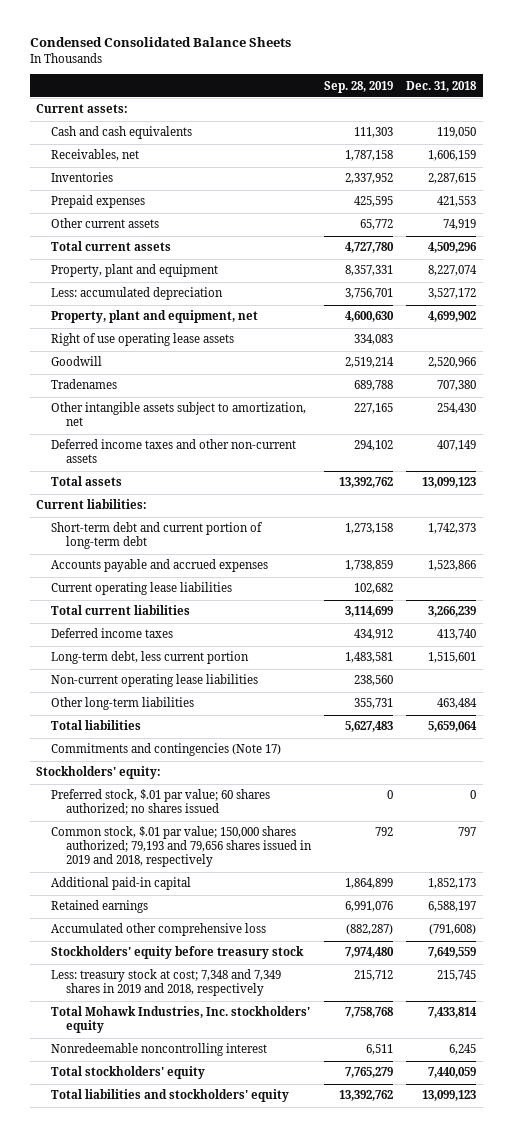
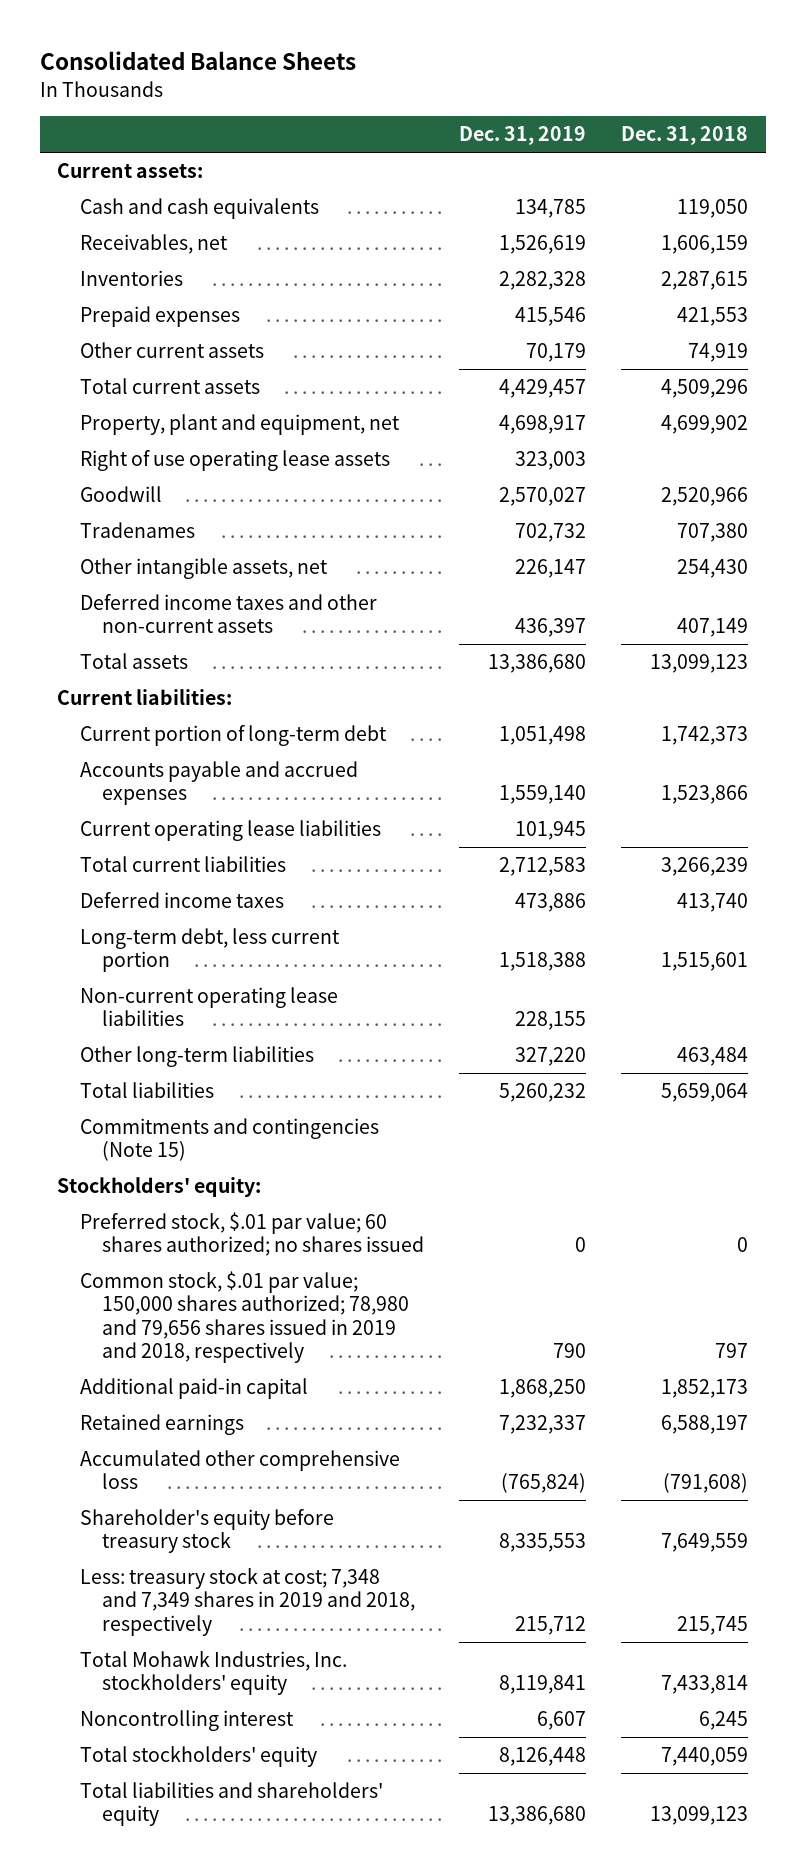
- Condensed Consolidated Balance Sheets
+ Consolidated Balance Sheets
- | Sep. 28, 2019 | Dec. 31, 2018
+ | Dec. 31, 2019 | Dec. 31, 2018
- Property, plant and equipment | 8,357,331 | 8,227,074
- Less: accumulated depreciation | 3,756,701 | 3,527,172
- Other intangible assets subject to amortization, net | 227,165 | 254,430
+ Other intangible assets, net | 226,147 | 254,430
- Short-term debt and current portion of long-term debt | 1,273,158 | 1,742,373
+ Current portion of long-term debt | 1,051,498 | 1,742,373
- Commitments and contingencies (Note 17)
+ Commitments and contingencies (Note 15)
- Common stock, $.01 par value; 150,000 shares authorized; 79,193 and 79,656 shares issued in 2019 and 2018, respectively | 792 | 797
+ Common stock, $.01 par value; 150,000 shares authorized; 78,980 and 79,656 shares issued in 2019 and 2018, respectively | 790 | 797
- Stockholders' equity before treasury stock | 7,974,480 | 7,649,559
+ Shareholder's equity before treasury stock | 8,335,553 | 7,649,559
- Nonredeemable noncontrolling interest | 6,511 | 6,245
+ Noncontrolling interest | 6,607 | 6,245
- Total liabilities and stockholders' equity | 13,392,762 | 13,099,123
+ Total liabilities and shareholders' equity | 13,386,680 | 13,099,123

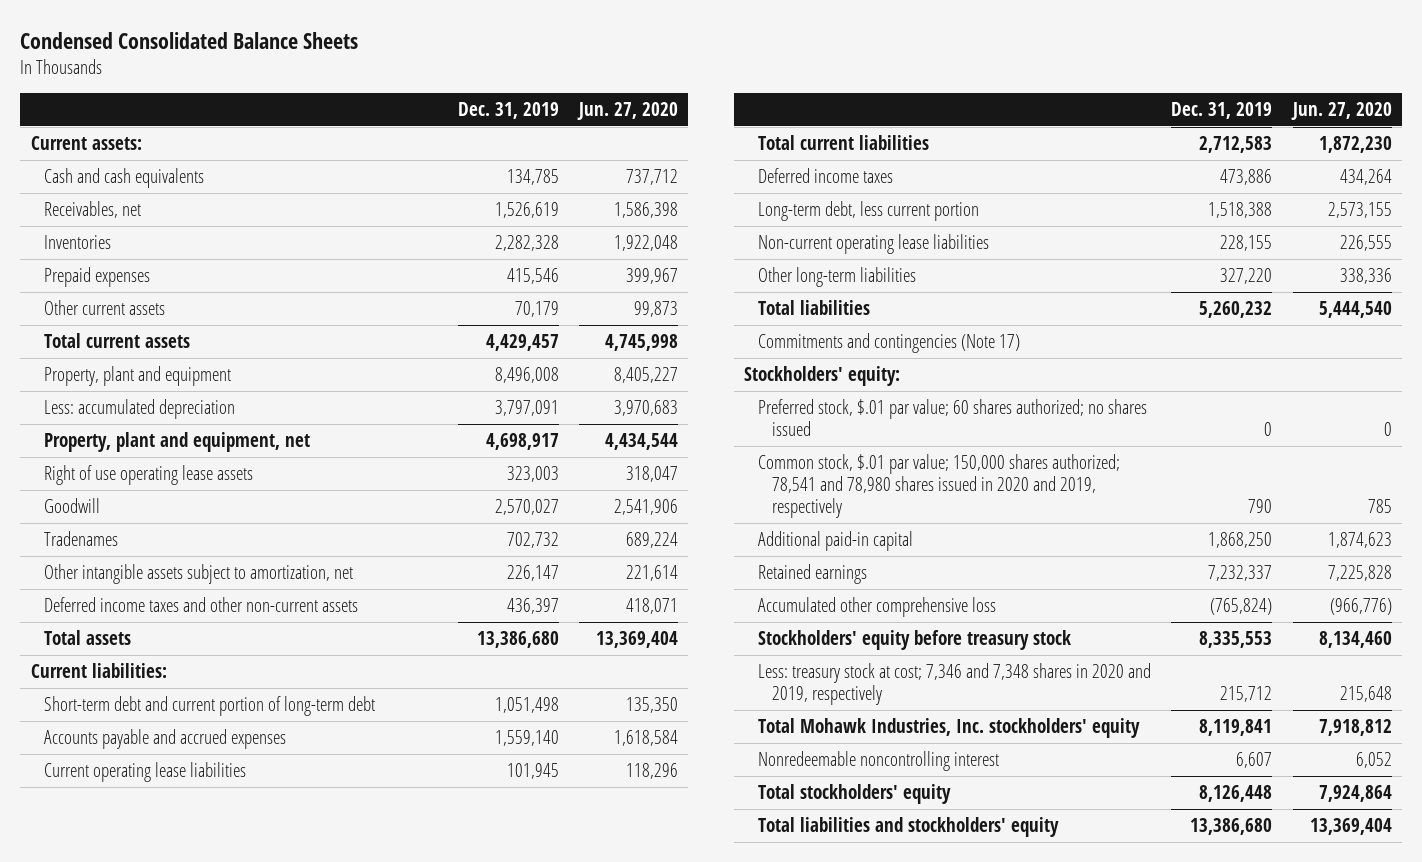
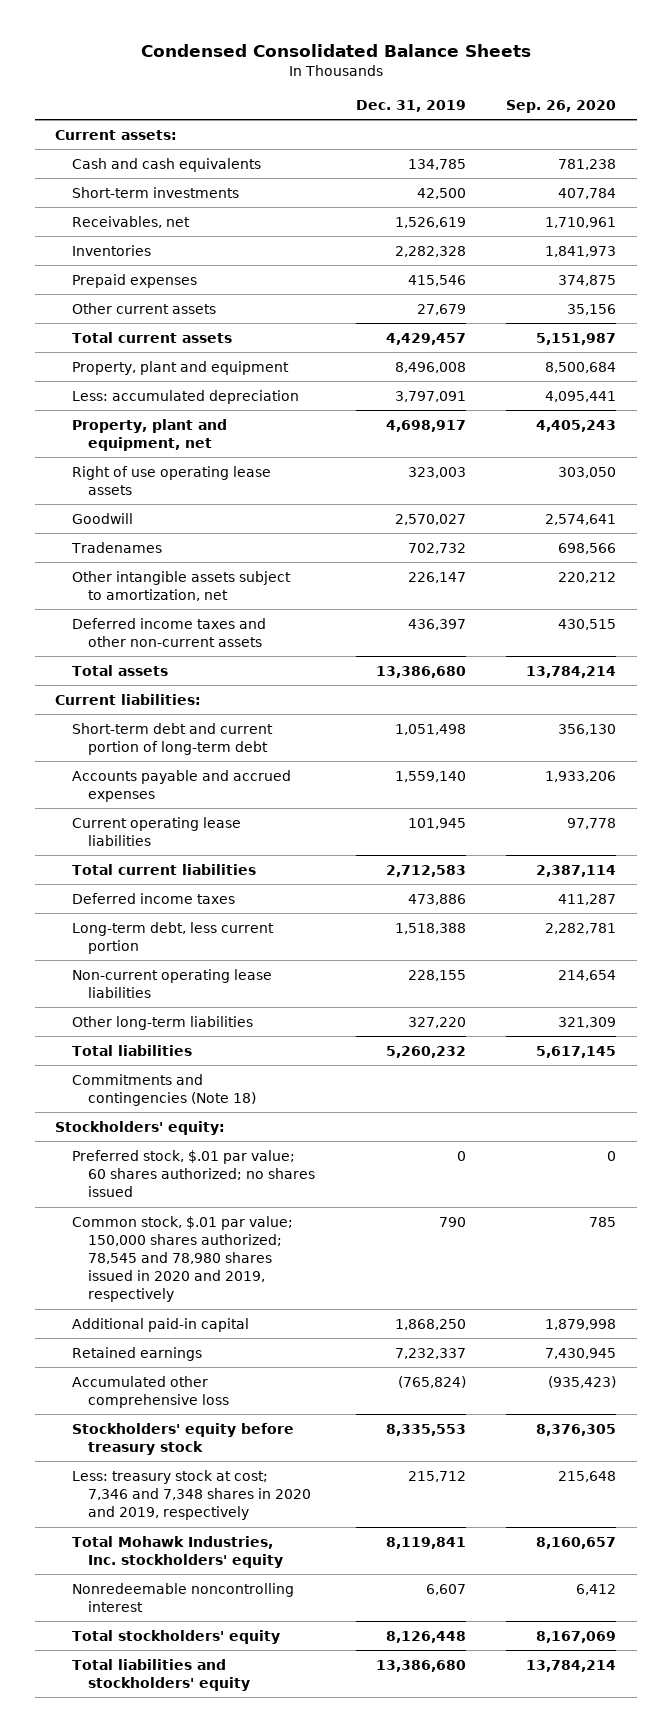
- | Dec. 31, 2019 | Jun. 27, 2020
+ | Dec. 31, 2019 | Sep. 26, 2020
+ Short-term investments | 42,500 | 407,784
- Other current assets | 70,179 | 99,873
+ Other current assets | 27,679 | 35,156
- Commitments and contingencies (Note 17)
+ Commitments and contingencies (Note 18)
- Common stock, $.01 par value; 150,000 shares authorized; 78,541 and 78,980 shares issued in 2020 and 2019, respectively | 790 | 785
+ Common stock, $.01 par value; 150,000 shares authorized; 78,545 and 78,980 shares issued in 2020 and 2019, respectively | 790 | 785

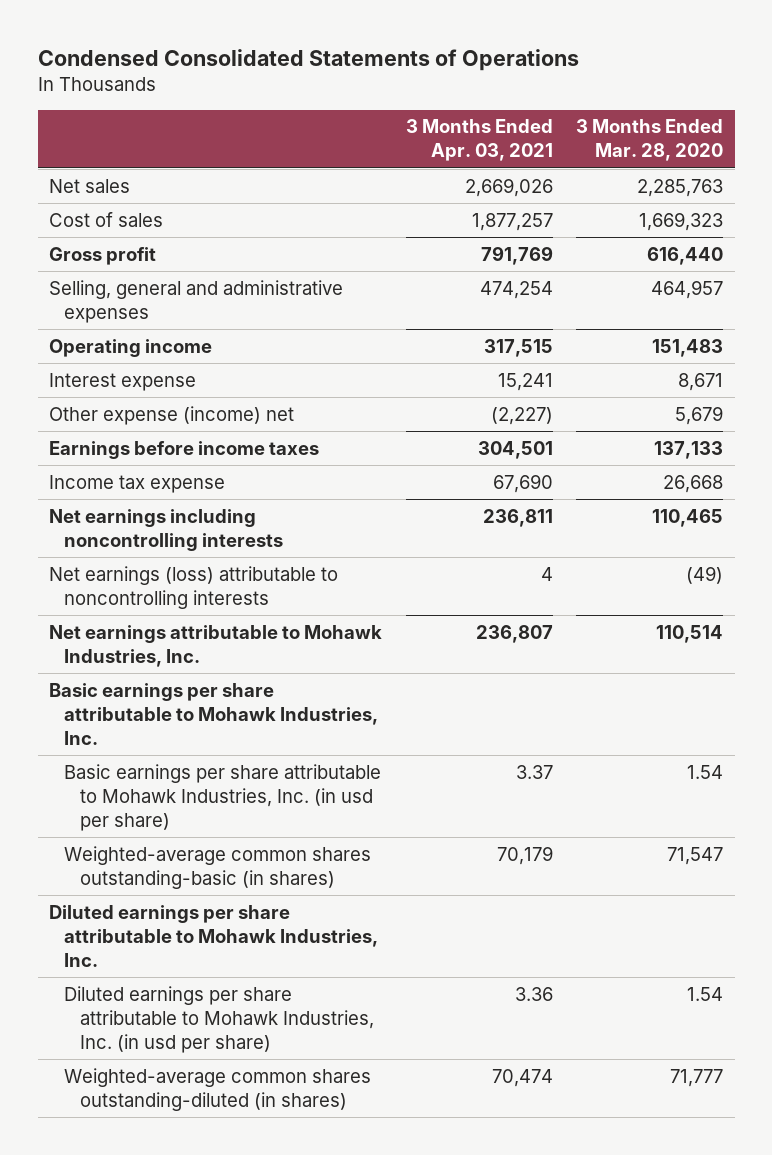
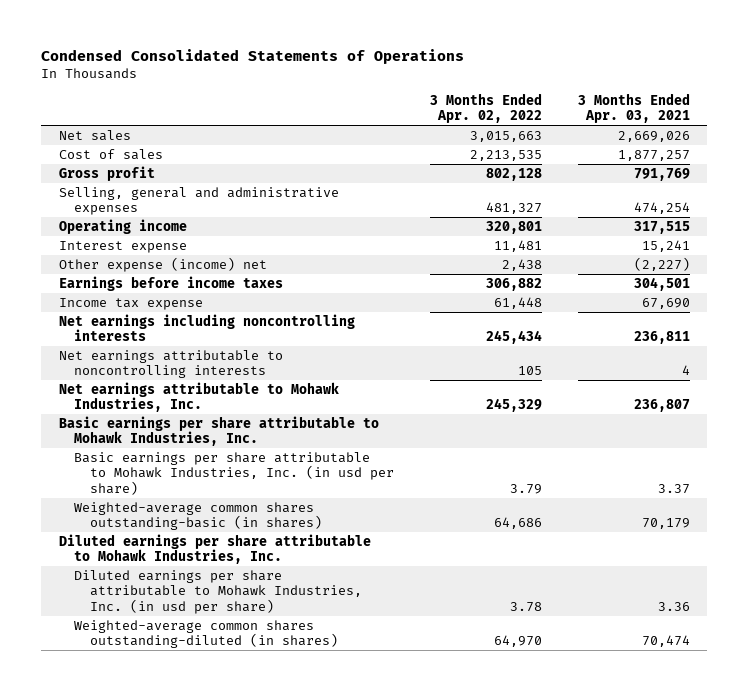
- | 3 Months Ended Apr. 03, 2021 | 3 Months Ended Mar. 28, 2020
+ | 3 Months Ended Apr. 02, 2022 | 3 Months Ended Apr. 03, 2021
- Net earnings (loss) attributable to noncontrolling interests | 4 | (49)
+ Net earnings attributable to noncontrolling interests | 105 | 4

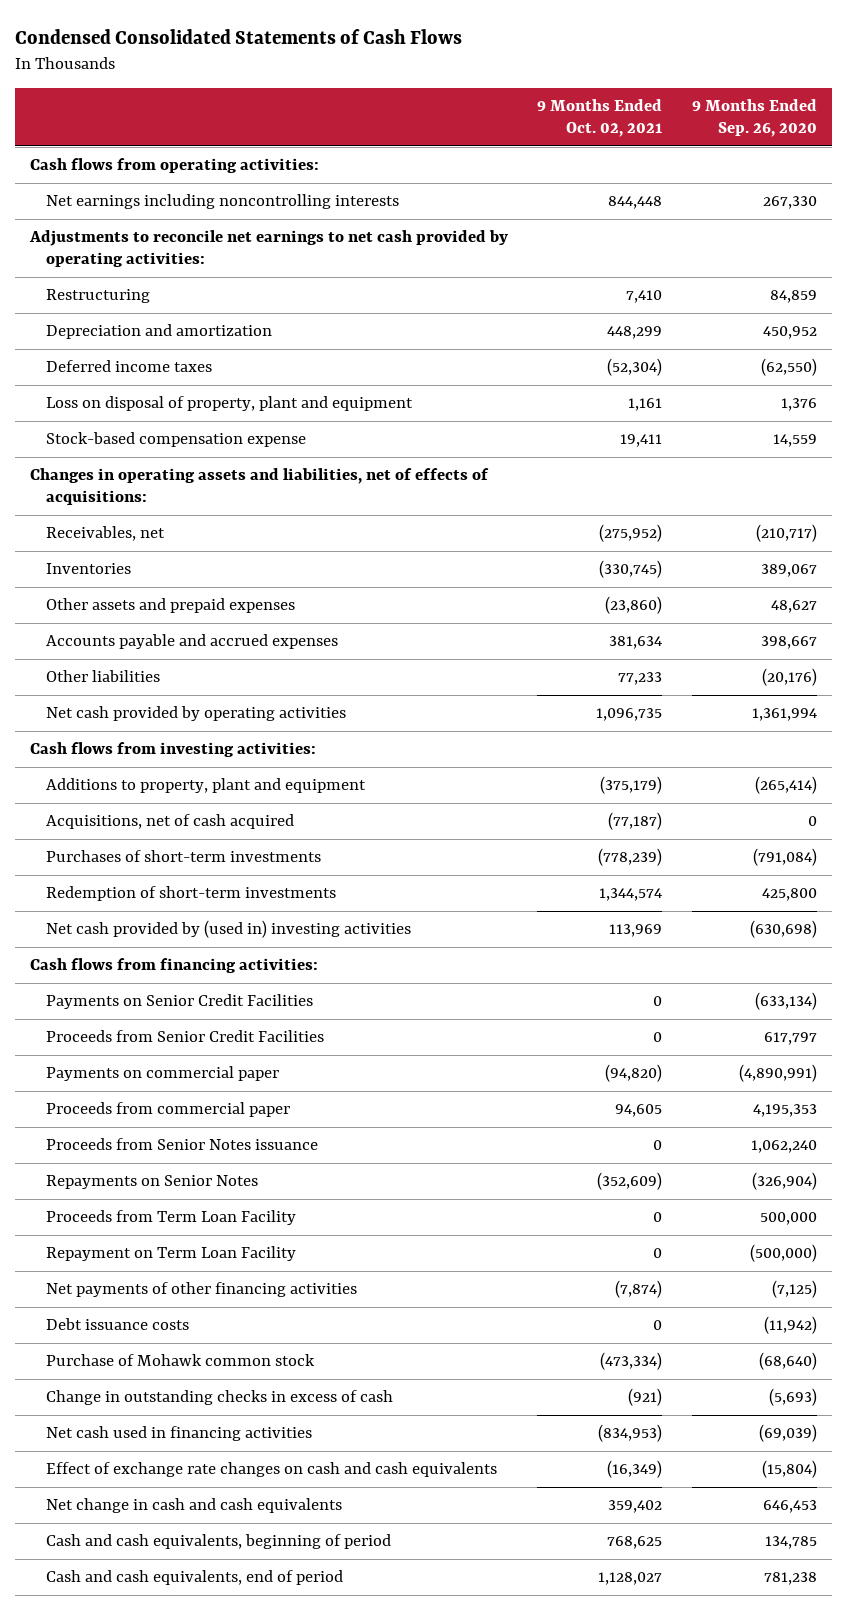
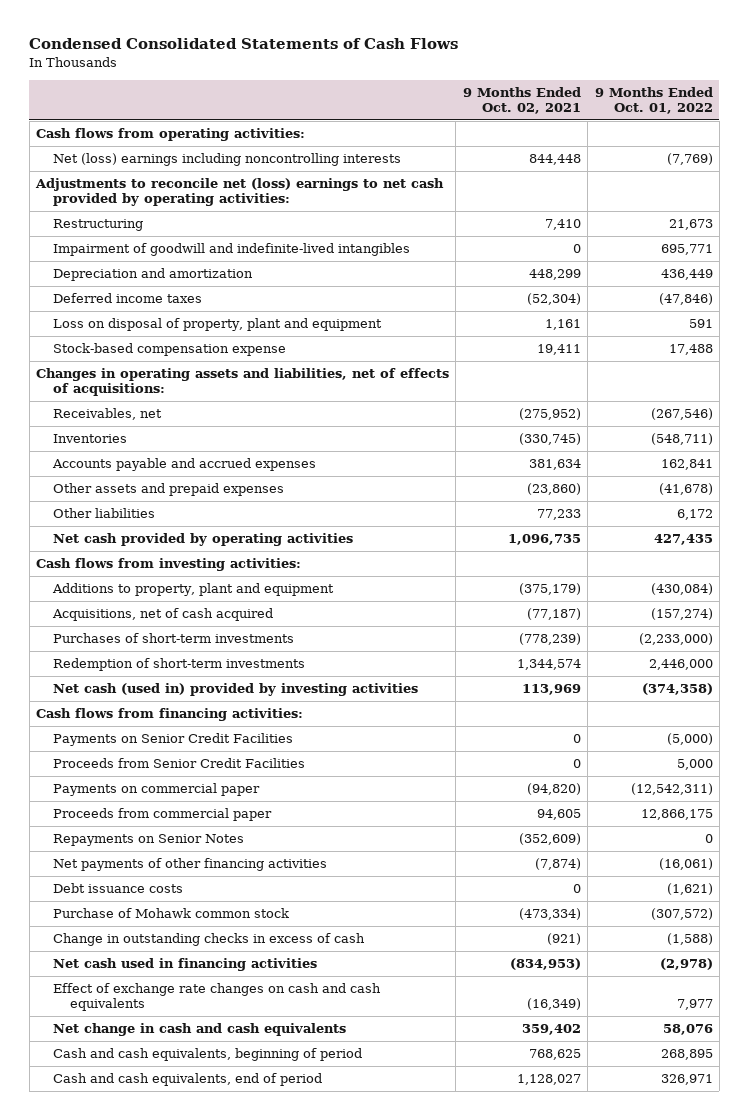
- | 9 Months Ended Oct. 02, 2021 | 9 Months Ended Sep. 26, 2020
+ | 9 Months Ended Oct. 02, 2021 | 9 Months Ended Oct. 01, 2022
- Net earnings including noncontrolling interests | 844,448 | 267,330
- Adjustments to reconcile net earnings to net cash provided by operating activities:
+ Net (loss) earnings including noncontrolling interests | 844,448 | (7,769)
+ Adjustments to reconcile net (loss) earnings to net cash provided by operating activities:
+ Impairment of goodwill and indefinite-lived intangibles | 0 | 695,771
moved down: Other assets and prepaid expenses | (23,860) | (41,678)
- Net cash provided by (used in) investing activities | 113,969 | (630,698)
+ Net cash (used in) provided by investing activities | 113,969 | (374,358)
- Proceeds from Senior Notes issuance | 0 | 1,062,240
- Proceeds from Term Loan Facility | 0 | 500,000
- Repayment on Term Loan Facility | 0 | (500,000)

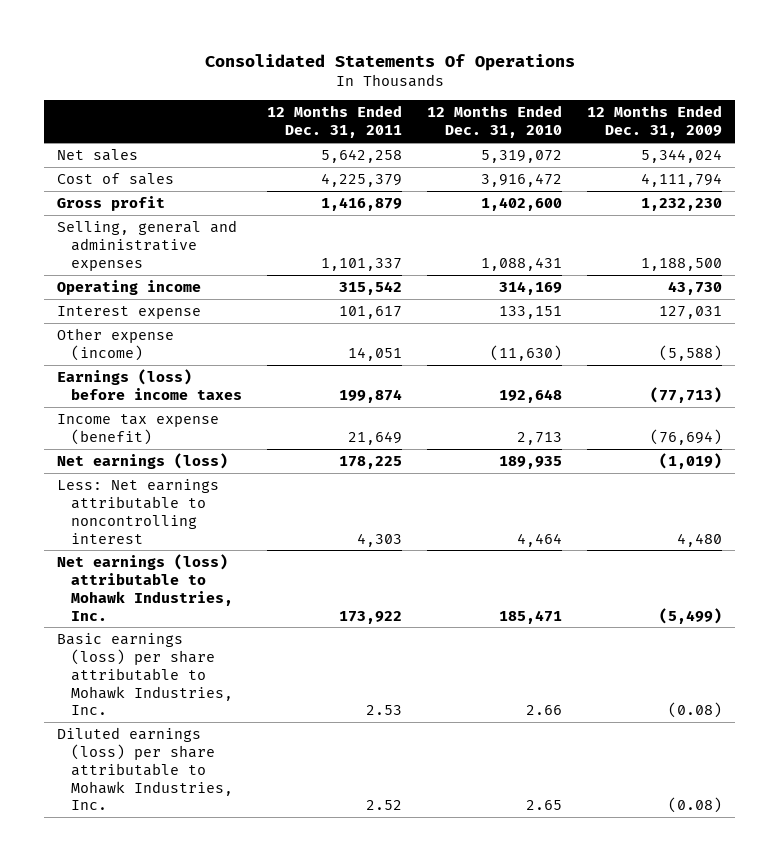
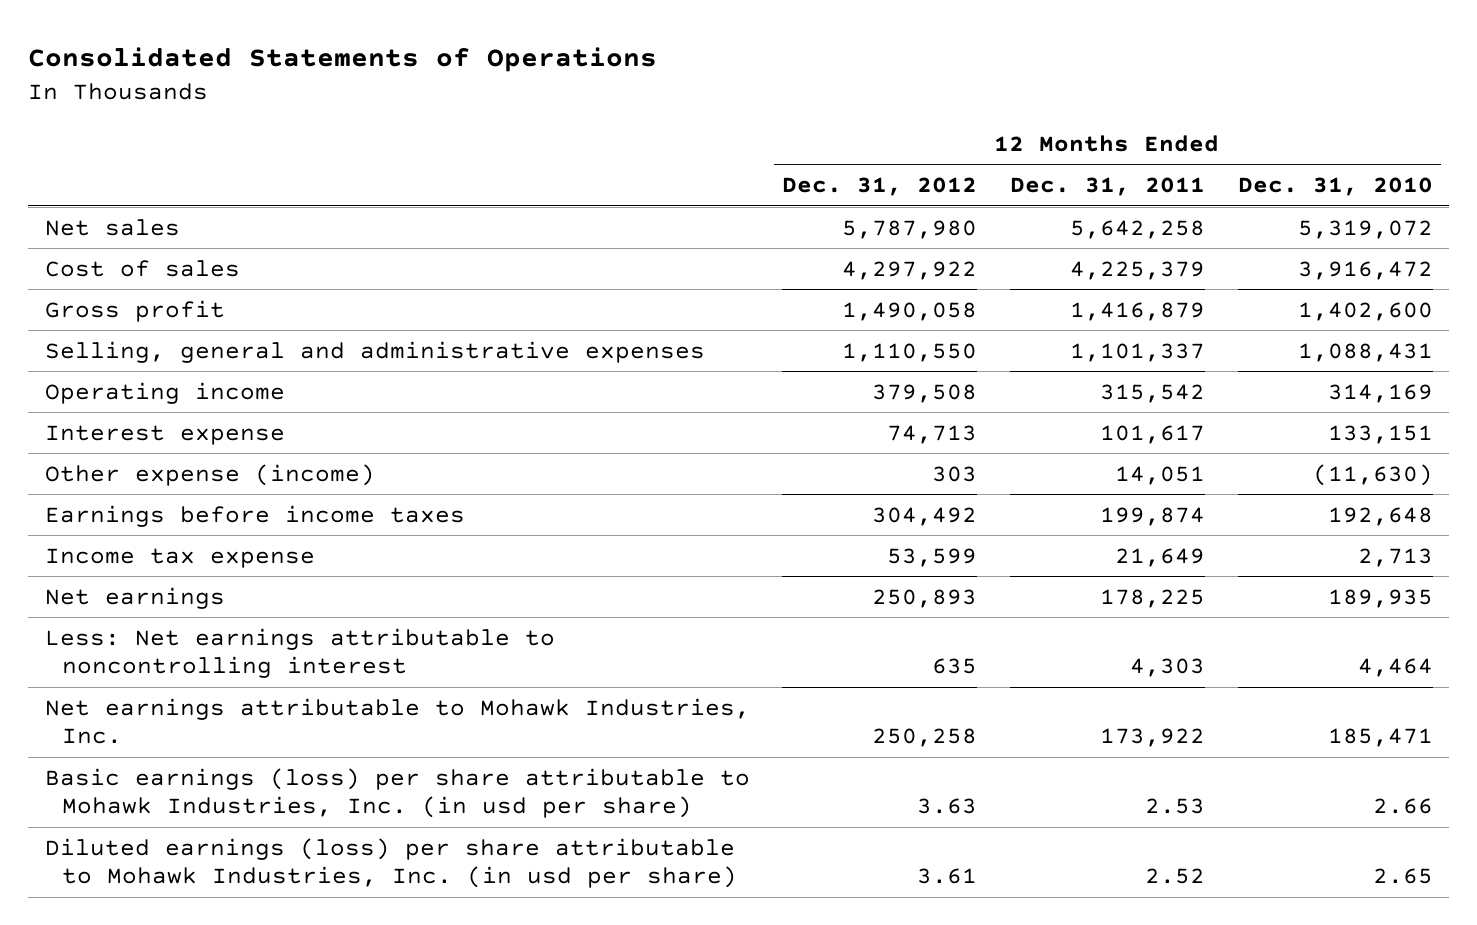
- Consolidated Statements Of Operations
+ Consolidated Statements of Operations
- | 12 Months Ended Dec. 31, 2011 | 12 Months Ended Dec. 31, 2010 | 12 Months Ended Dec. 31, 2009
+ | 12 Months Ended Dec. 31, 2012 | 12 Months Ended Dec. 31, 2011 | 12 Months Ended Dec. 31, 2010
- Earnings (loss) before income taxes | 199,874 | 192,648 | (77,713)
- Income tax expense (benefit) | 21,649 | 2,713 | (76,694)
- Net earnings (loss) | 178,225 | 189,935 | (1,019)
+ Earnings before income taxes | 304,492 | 199,874 | 192,648
+ Income tax expense | 53,599 | 21,649 | 2,713
+ Net earnings | 250,893 | 178,225 | 189,935
- Net earnings (loss) attributable to Mohawk Industries, Inc. | 173,922 | 185,471 | (5,499)
- Basic earnings (loss) per share attributable to Mohawk Industries, Inc. | 2.53 | 2.66 | (0.08)
- Diluted earnings (loss) per share attributable to Mohawk Industries, Inc. | 2.52 | 2.65 | (0.08)
+ Net earnings attributable to Mohawk Industries, Inc. | 250,258 | 173,922 | 185,471
+ Basic earnings (loss) per share attributable to Mohawk Industries, Inc. (in usd per share) | 3.63 | 2.53 | 2.66
+ Diluted earnings (loss) per share attributable to Mohawk Industries, Inc. (in usd per share) | 3.61 | 2.52 | 2.65

